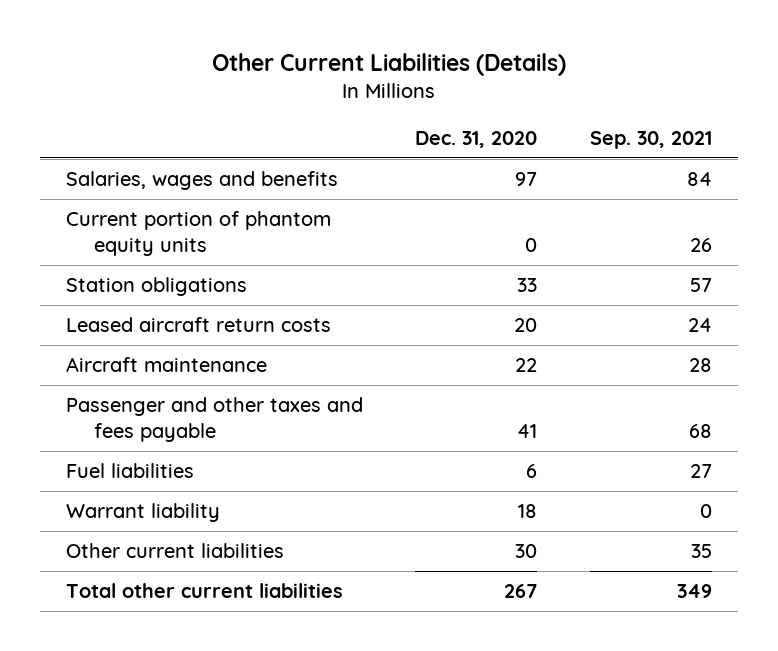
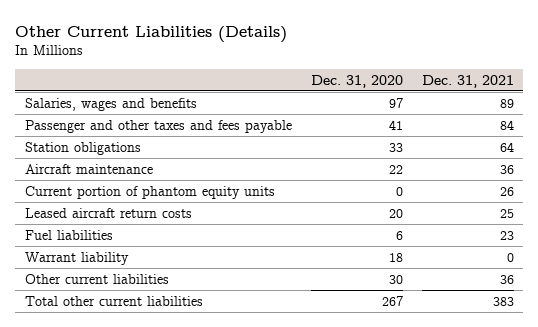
- | Dec. 31, 2020 | Sep. 30, 2021
+ | Dec. 31, 2020 | Dec. 31, 2021
moved up: Passenger and other taxes and fees payable | 41 | 84
moved down: Current portion of phantom equity units | 0 | 26
moved down: Leased aircraft return costs | 20 | 25

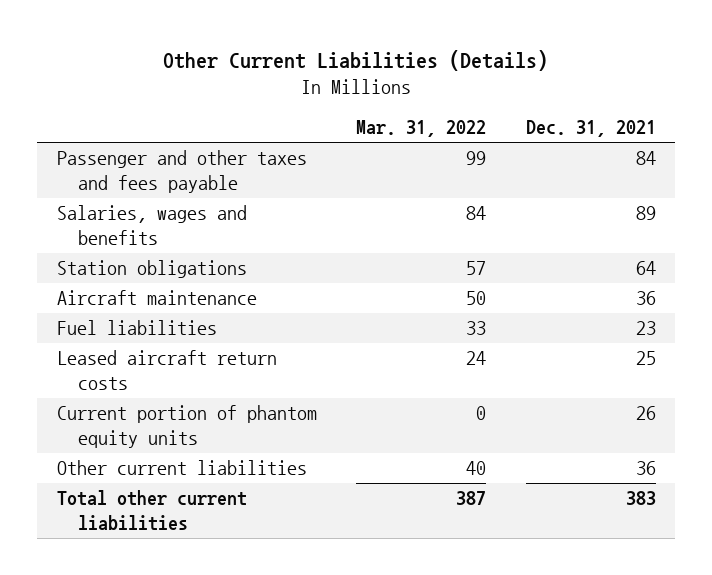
- | Dec. 31, 2020 | Dec. 31, 2021
+ | Mar. 31, 2022 | Dec. 31, 2021
moved down: Salaries, wages and benefits | 84 | 89
- Warrant liability | 18 | 0
moved down: Leased aircraft return costs | 24 | 25
moved down: Current portion of phantom equity units | 0 | 26

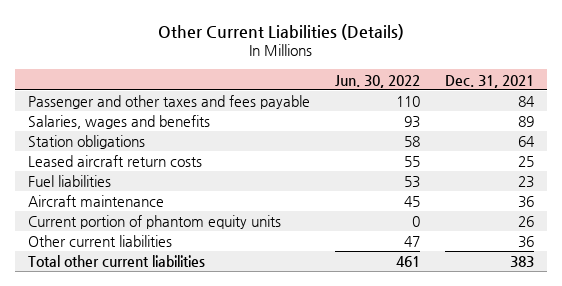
- | Mar. 31, 2022 | Dec. 31, 2021
+ | Jun. 30, 2022 | Dec. 31, 2021
moved down: Fuel liabilities | 53 | 23
moved down: Aircraft maintenance | 45 | 36

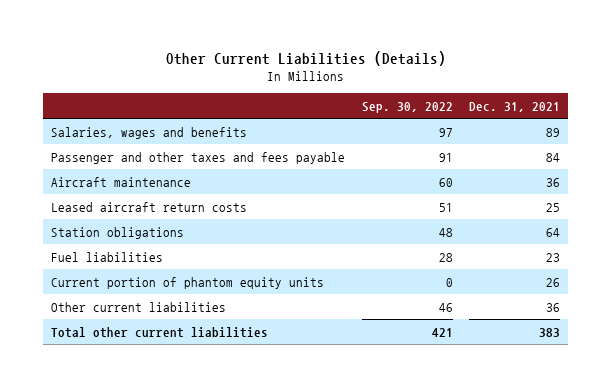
- | Jun. 30, 2022 | Dec. 31, 2021
+ | Sep. 30, 2022 | Dec. 31, 2021
moved down: Passenger and other taxes and fees payable | 91 | 84
moved up: Aircraft maintenance | 60 | 36
moved down: Station obligations | 48 | 64

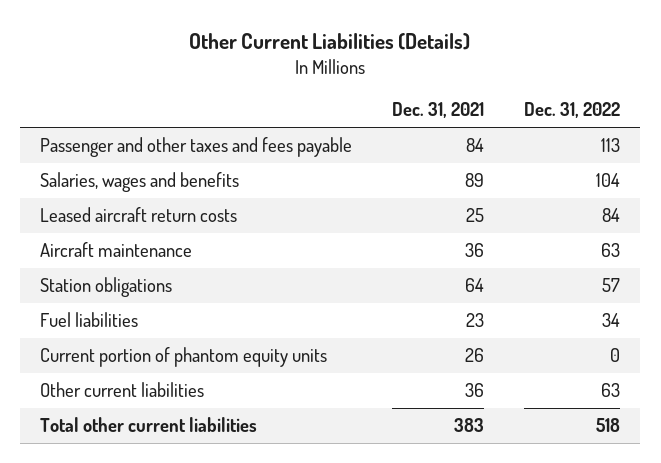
- | Sep. 30, 2022 | Dec. 31, 2021
+ | Dec. 31, 2021 | Dec. 31, 2022
moved down: Salaries, wages and benefits | 89 | 104
moved down: Aircraft maintenance | 36 | 63

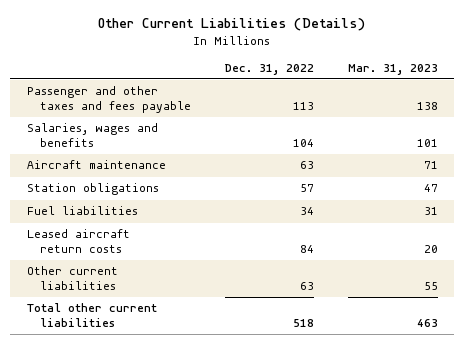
- | Dec. 31, 2021 | Dec. 31, 2022
+ | Dec. 31, 2022 | Mar. 31, 2023
- Current portion of phantom equity units | 26 | 0
moved down: Leased aircraft return costs | 84 | 20

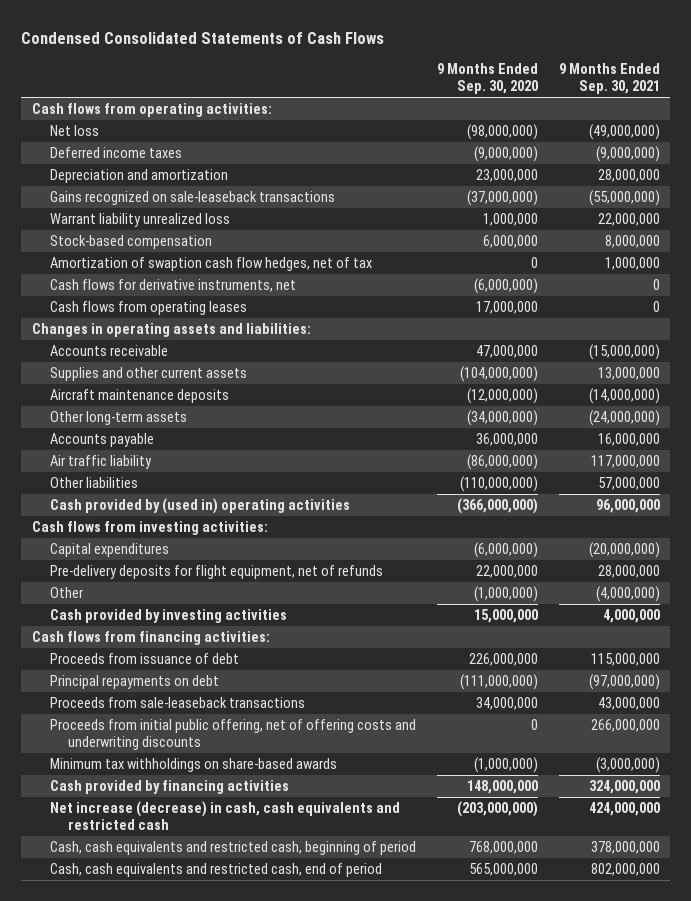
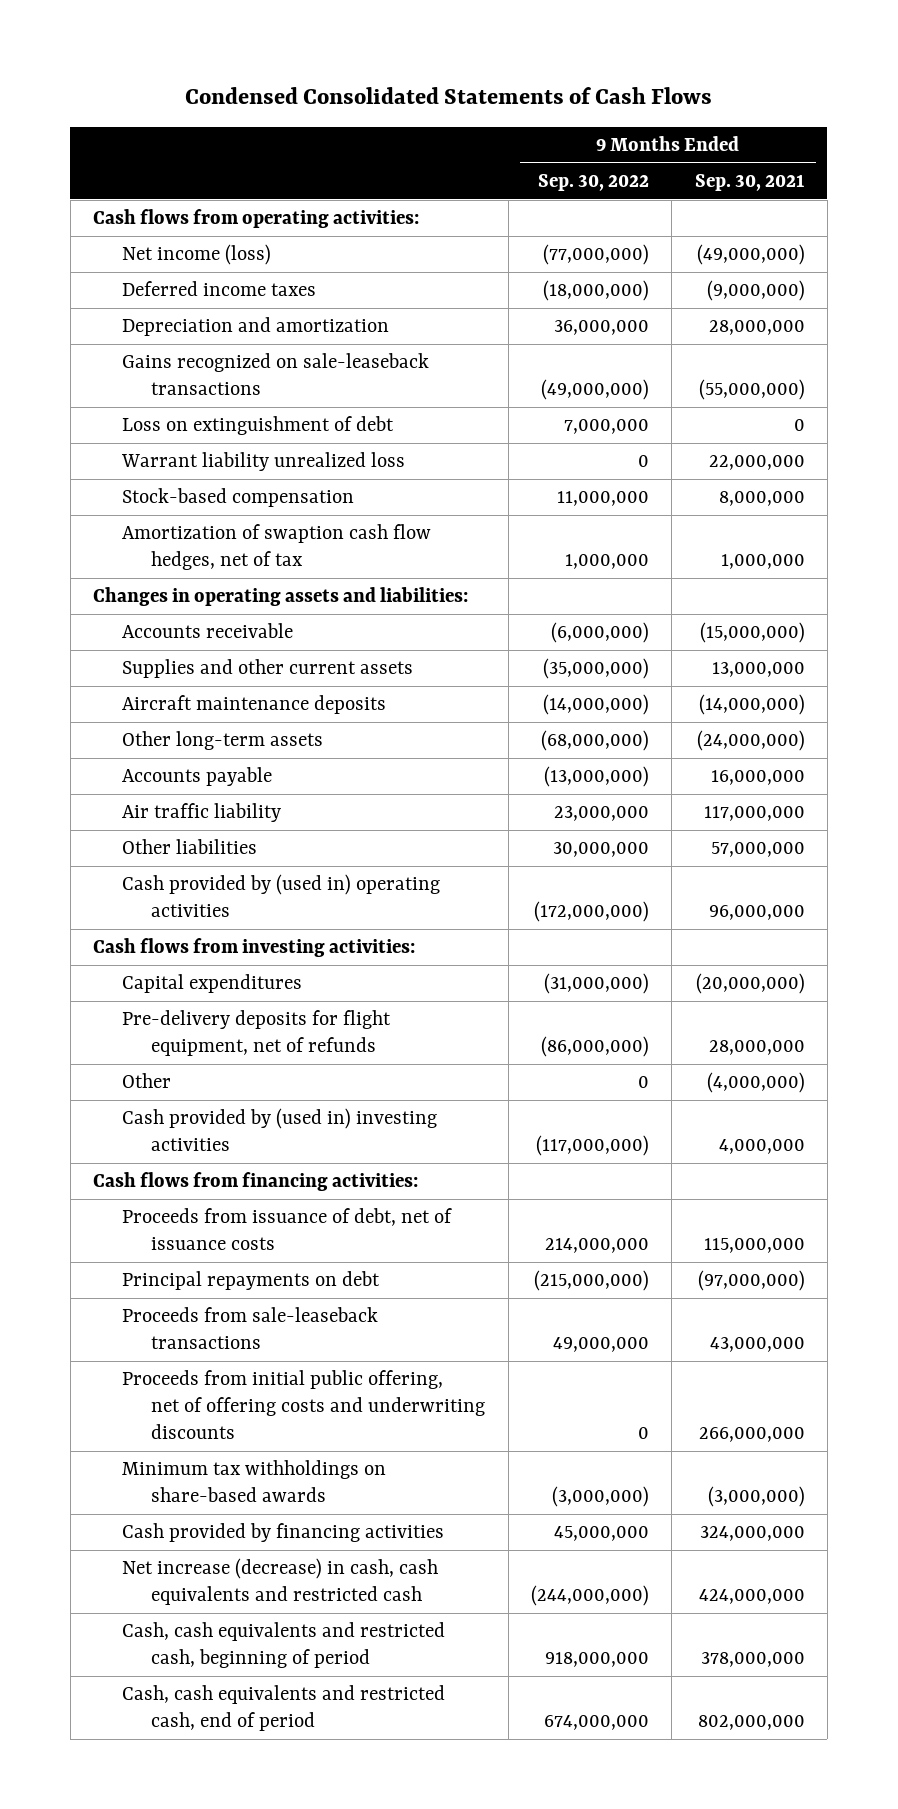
- | 9 Months Ended Sep. 30, 2020 | 9 Months Ended Sep. 30, 2021
+ | 9 Months Ended Sep. 30, 2022 | 9 Months Ended Sep. 30, 2021
- Net loss | (98,000,000) | (49,000,000)
+ Net income (loss) | (77,000,000) | (49,000,000)
+ Loss on extinguishment of debt | 7,000,000 | 0
- Cash flows for derivative instruments, net | (6,000,000) | 0
- Cash flows from operating leases | 17,000,000 | 0
- Cash provided by investing activities | 15,000,000 | 4,000,000
+ Cash provided by (used in) investing activities | (117,000,000) | 4,000,000
- Proceeds from issuance of debt | 226,000,000 | 115,000,000
+ Proceeds from issuance of debt, net of issuance costs | 214,000,000 | 115,000,000

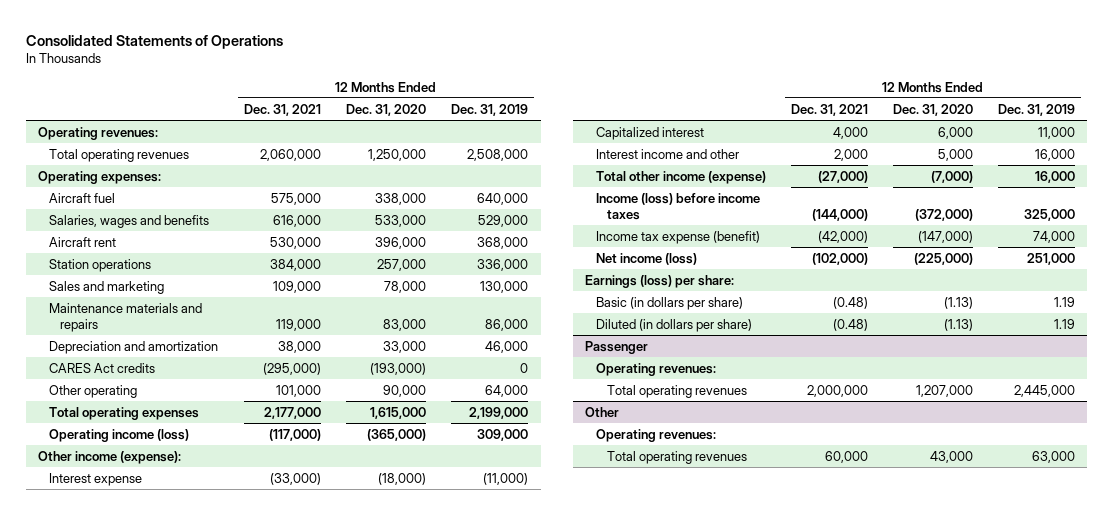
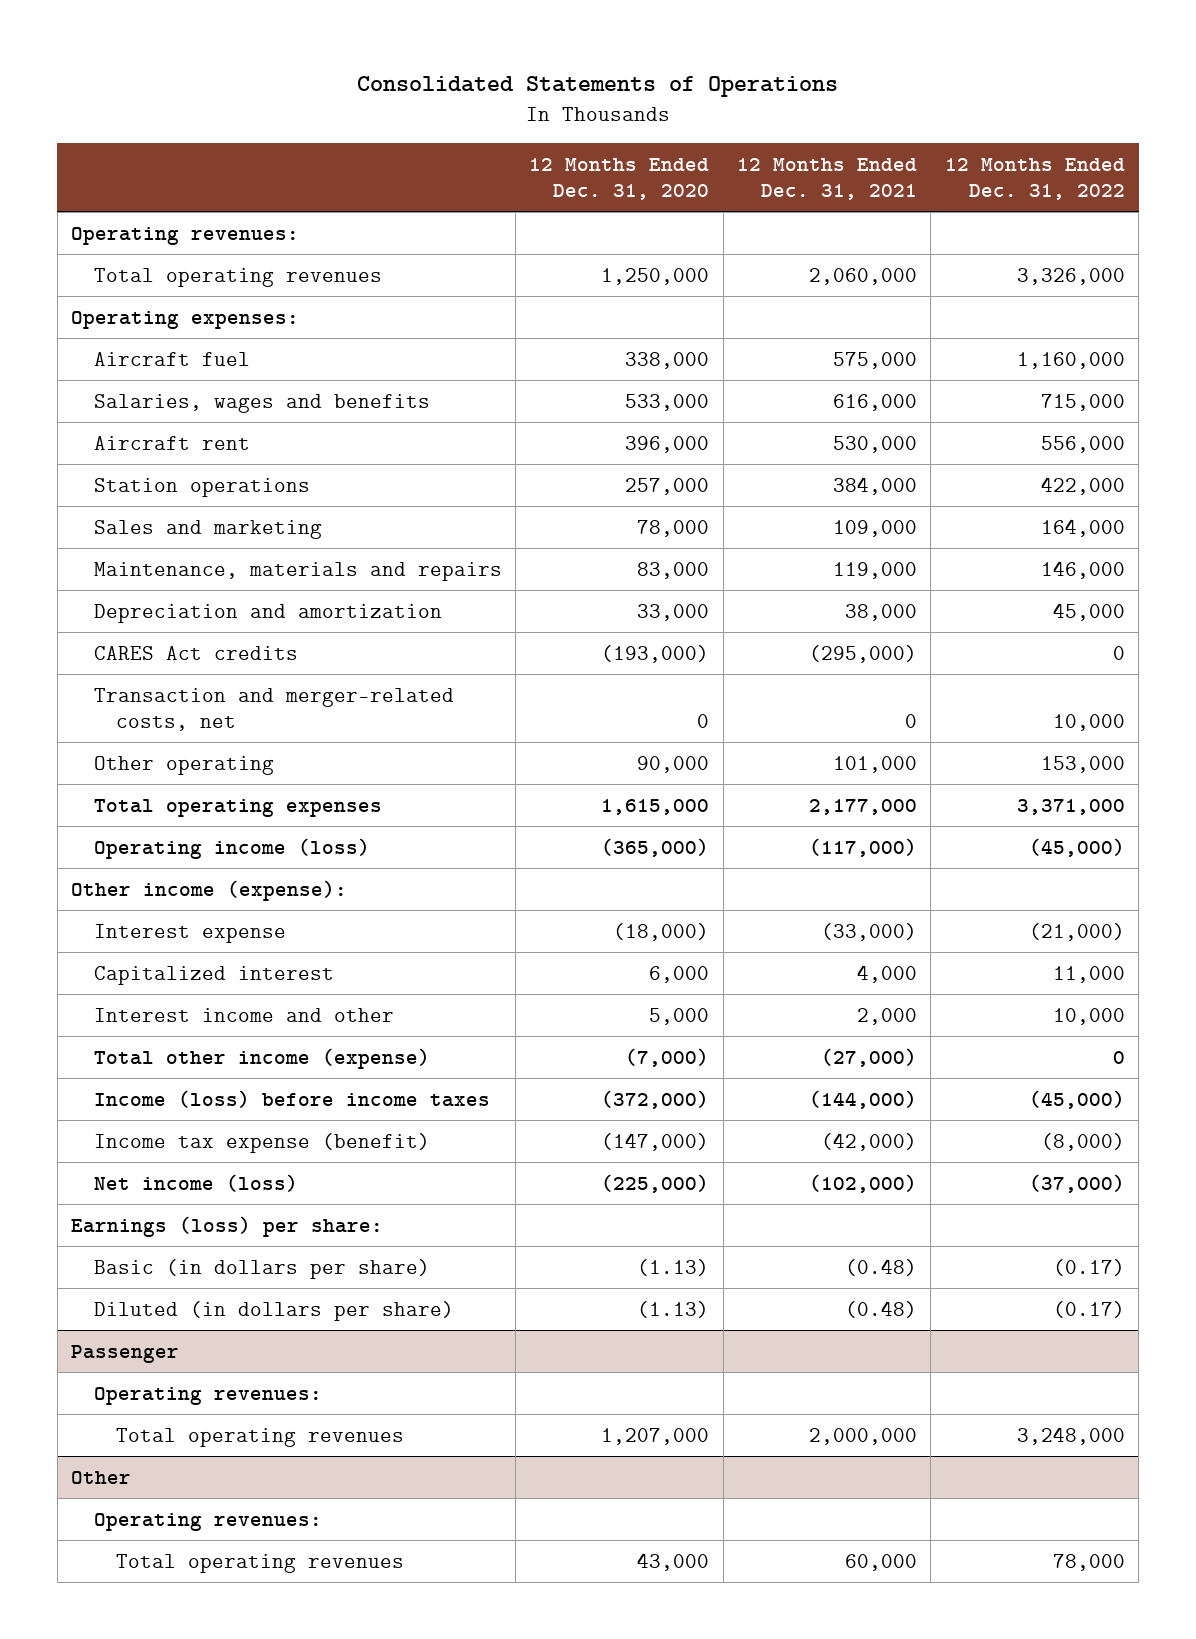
- | 12 Months Ended Dec. 31, 2021 | 12 Months Ended Dec. 31, 2020 | 12 Months Ended Dec. 31, 2019
+ | 12 Months Ended Dec. 31, 2020 | 12 Months Ended Dec. 31, 2021 | 12 Months Ended Dec. 31, 2022
- Maintenance materials and repairs | 119,000 | 83,000 | 86,000
+ Maintenance, materials and repairs | 83,000 | 119,000 | 146,000
+ Transaction and merger-related costs, net | 0 | 0 | 10,000

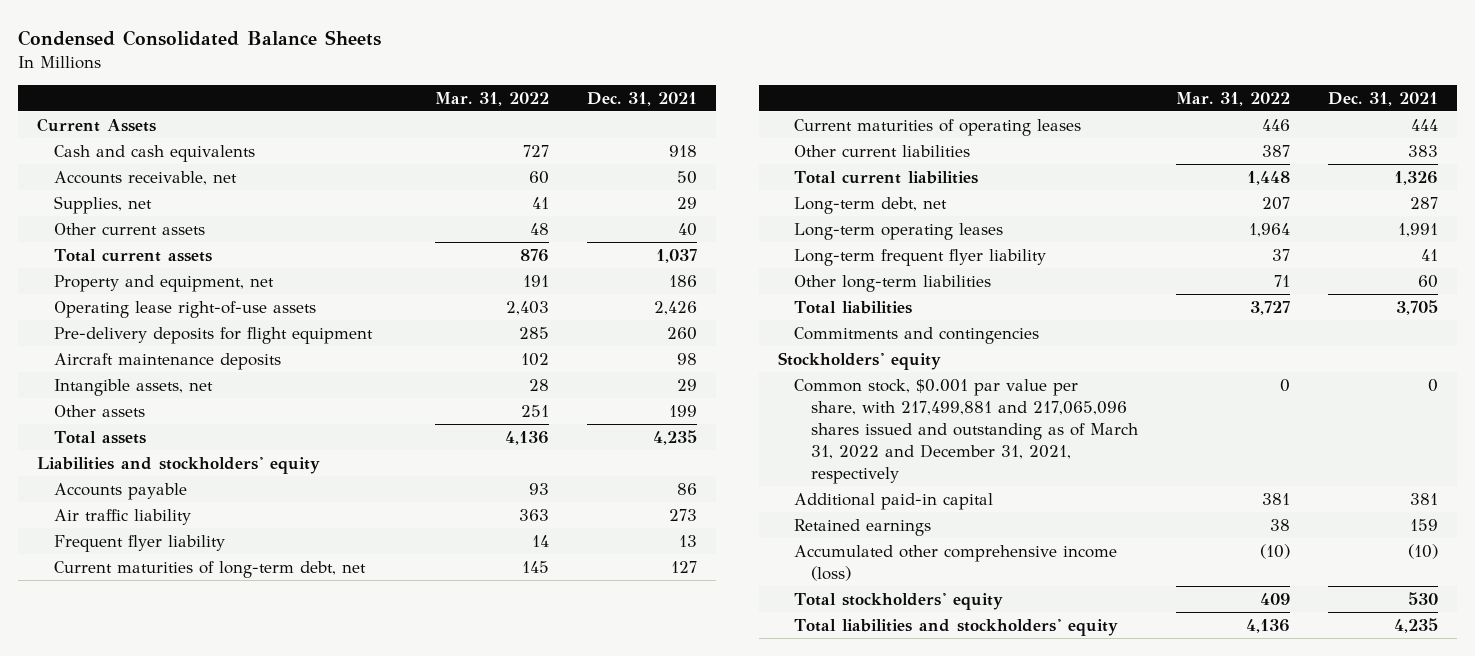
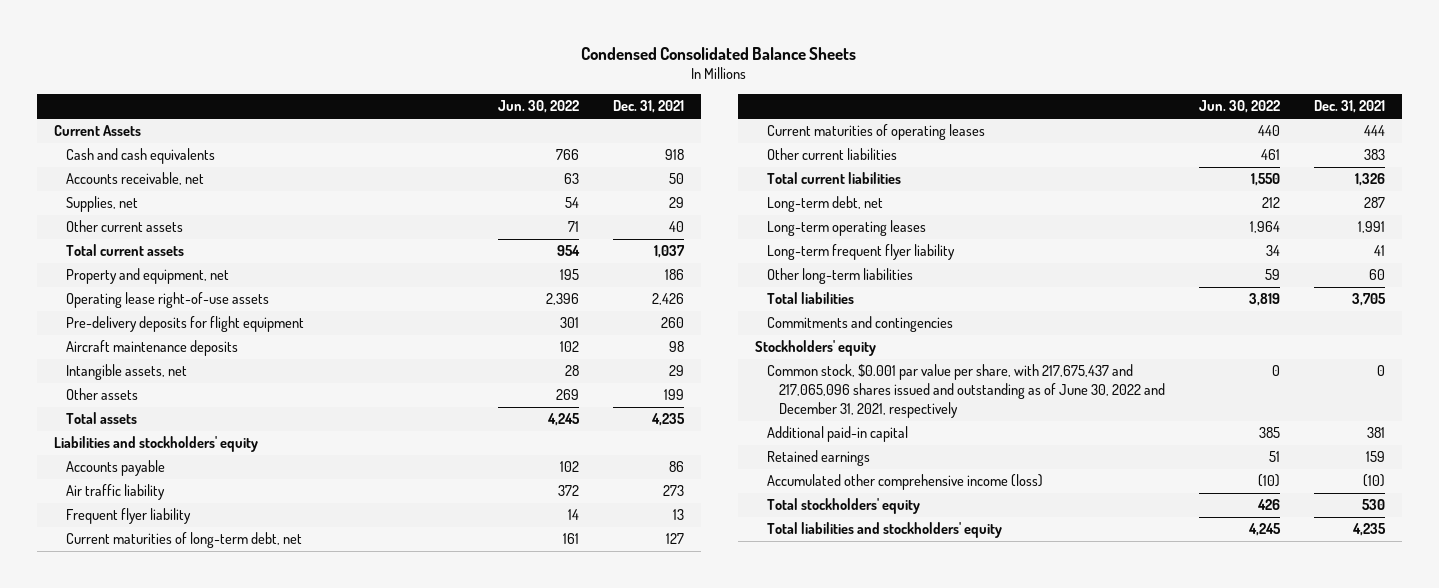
- | Mar. 31, 2022 | Dec. 31, 2021
+ | Jun. 30, 2022 | Dec. 31, 2021
- Common stock, $0.001 par value per share, with 217,499,881 and 217,065,096 shares issued and outstanding as of March 31, 2022 and December 31, 2021, respectively | 0 | 0
+ Common stock, $0.001 par value per share, with 217,675,437 and 217,065,096 shares issued and outstanding as of June 30, 2022 and December 31, 2021, respectively | 0 | 0

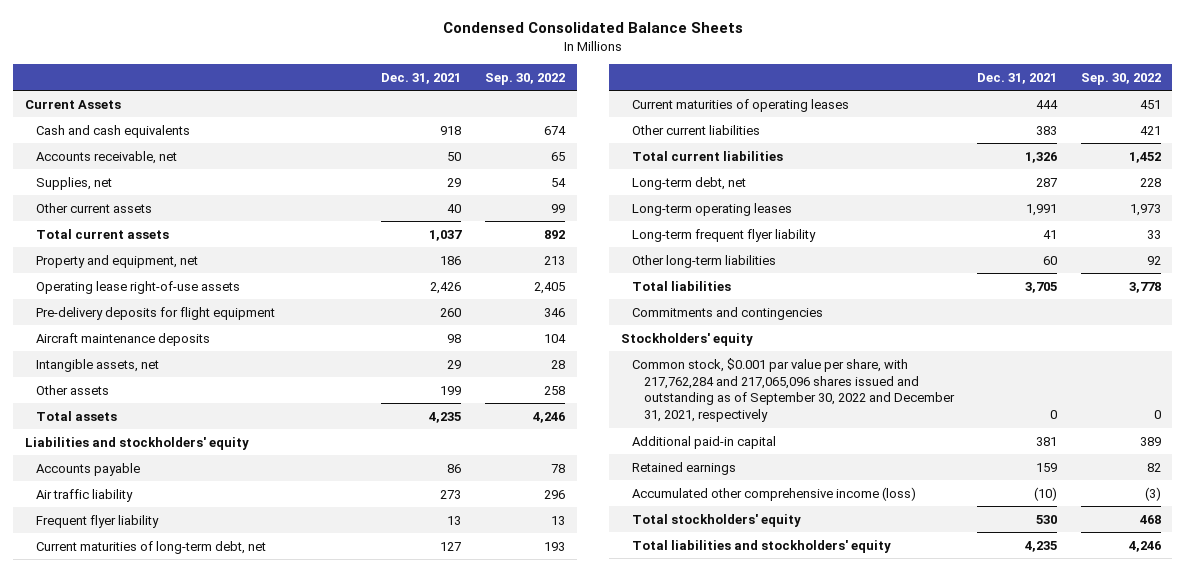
- | Jun. 30, 2022 | Dec. 31, 2021
+ | Dec. 31, 2021 | Sep. 30, 2022
- Common stock, $0.001 par value per share, with 217,675,437 and 217,065,096 shares issued and outstanding as of June 30, 2022 and December 31, 2021, respectively | 0 | 0
+ Common stock, $0.001 par value per share, with 217,762,284 and 217,065,096 shares issued and outstanding as of September 30, 2022 and December 31, 2021, respectively | 0 | 0

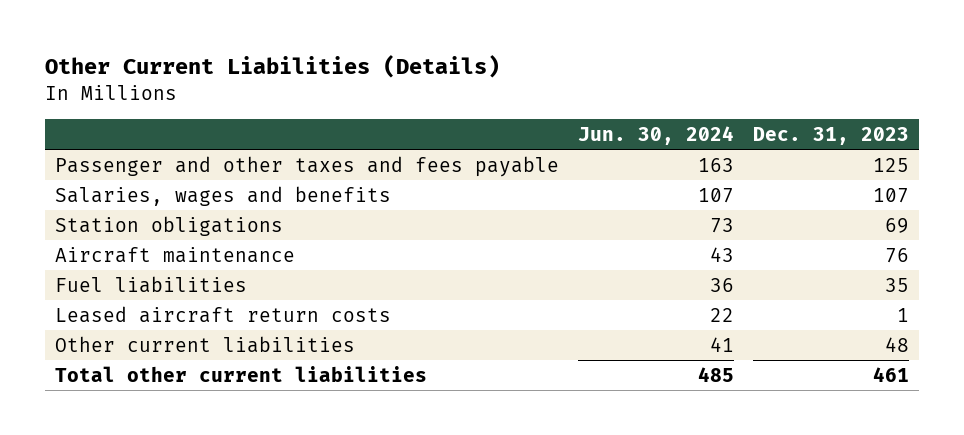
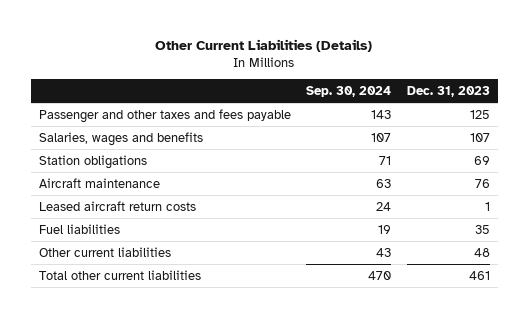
- | Jun. 30, 2024 | Dec. 31, 2023
+ | Sep. 30, 2024 | Dec. 31, 2023
moved down: Fuel liabilities | 19 | 35

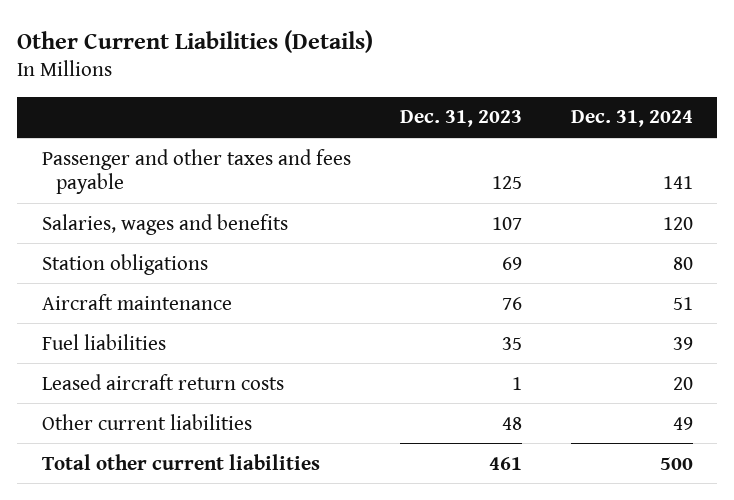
- | Sep. 30, 2024 | Dec. 31, 2023
+ | Dec. 31, 2023 | Dec. 31, 2024
moved down: Leased aircraft return costs | 1 | 20

